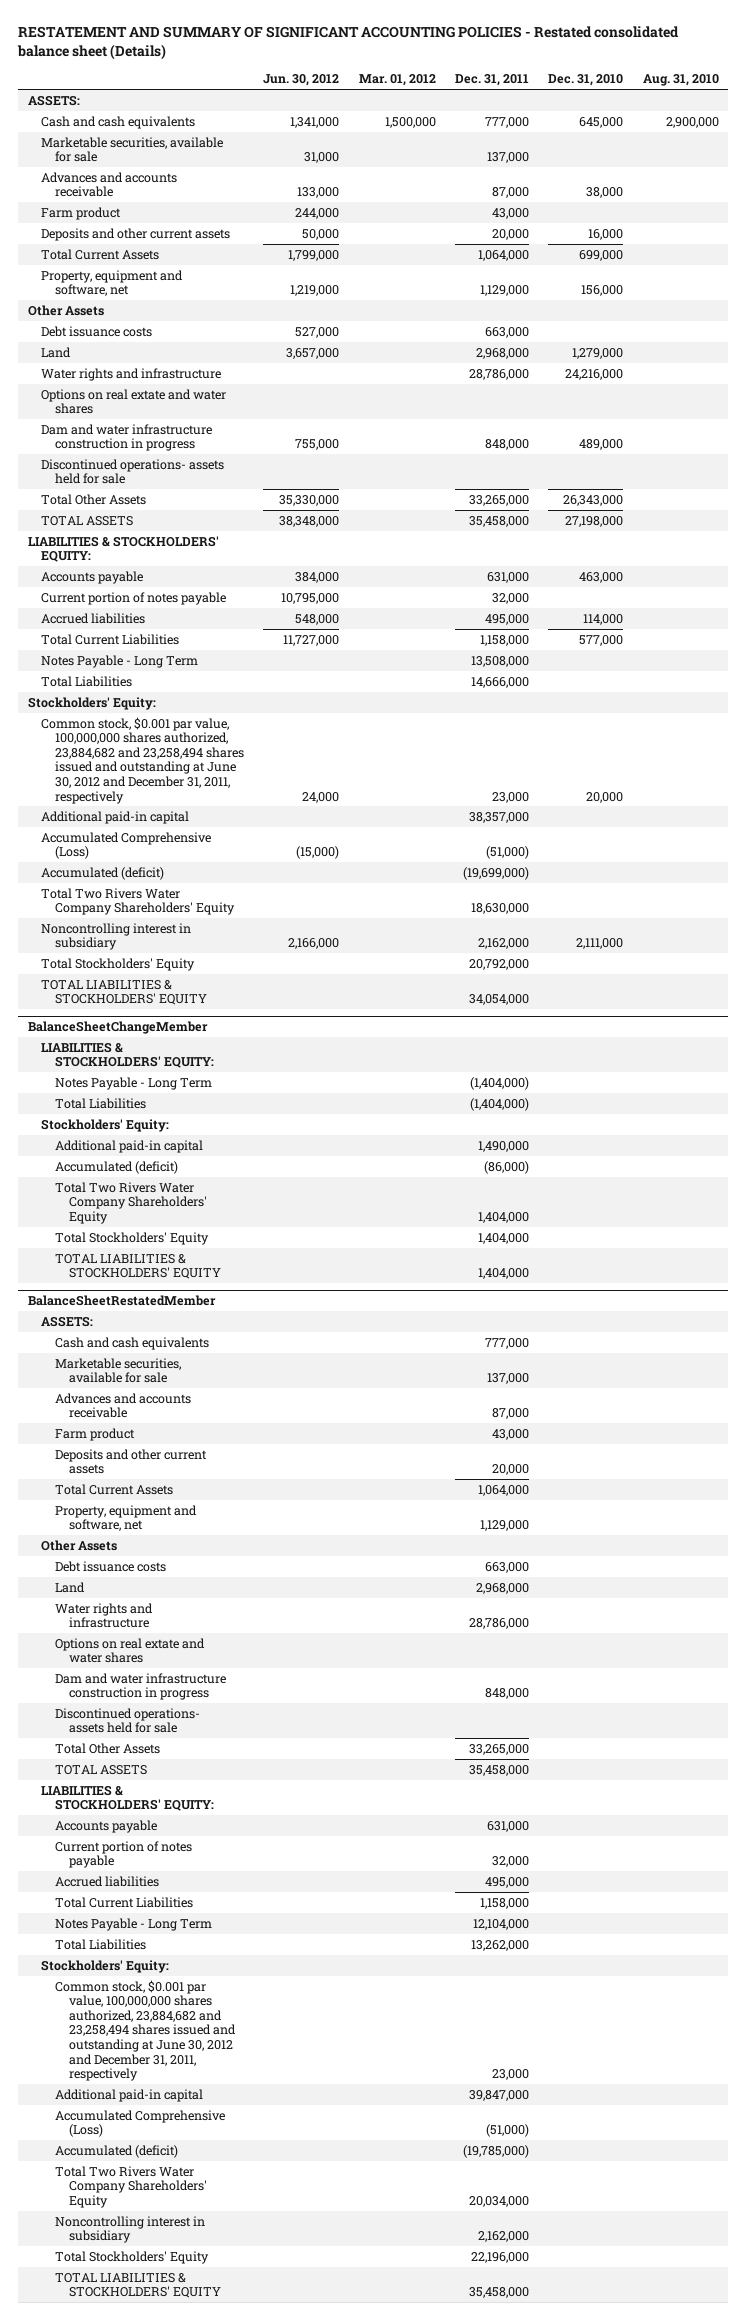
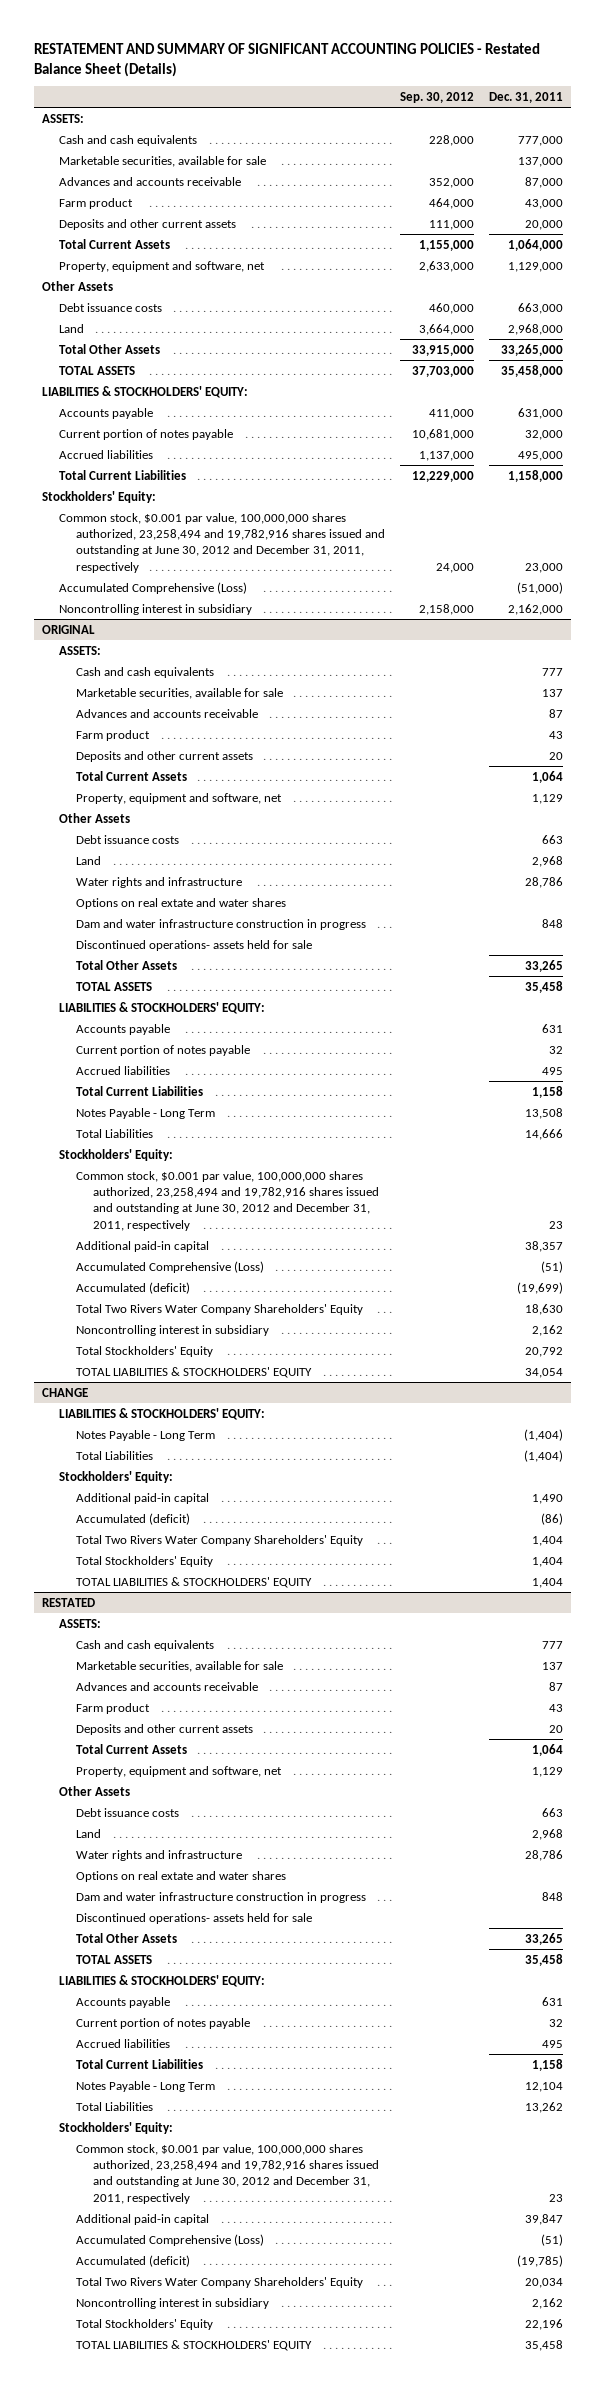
- RESTATEMENT AND SUMMARY OF SIGNIFICANT ACCOUNTING POLICIES - Restated consolidated balance sheet (Details)
+ RESTATEMENT AND SUMMARY OF SIGNIFICANT ACCOUNTING POLICIES - Restated Balance Sheet (Details)
- | Jun. 30, 2012 | Mar. 01, 2012 | Dec. 31, 2011 | Dec. 31, 2010 | Aug. 31, 2010
+ | Sep. 30, 2012 | Dec. 31, 2011
- Water rights and infrastructure | | | 28,786,000 | 24,216,000 |
- Options on real extate and water shares
- Dam and water infrastructure construction in progress | 755,000 | | 848,000 | 489,000 |
- Discontinued operations- assets held for sale
- Notes Payable - Long Term | | | 13,508,000 | |
- Total Liabilities | | | 14,666,000 | |
- Common stock, $0.001 par value, 100,000,000 shares authorized, 23,884,682 and 23,258,494 shares issued and outstanding at June 30, 2012 and December 31, 2011, respectively | 24,000 | | 23,000 | 20,000 |
- Additional paid-in capital | | | 38,357,000 | |
+ Common stock, $0.001 par value, 100,000,000 shares authorized, 23,258,494 and 19,782,916 shares issued and outstanding at June 30, 2012 and December 31, 2011, respectively | 24,000 | 23,000
- Accumulated (deficit) | | | (19,699,000) | |
- Total Two Rivers Water Company Shareholders' Equity | | | 18,630,000 | |
- Total Stockholders' Equity | | | 20,792,000 | |
- TOTAL LIABILITIES & STOCKHOLDERS' EQUITY | | | 34,054,000 | |
- BalanceSheetChangeMember
+ ORIGINAL
+ ASSETS:
+ Cash and cash equivalents | | 777
+ Marketable securities, available for sale | | 137
+ Advances and accounts receivable | | 87
+ Farm product | | 43
+ Deposits and other current assets | | 20
+ Total Current Assets | | 1,064
+ Property, equipment and software, net | | 1,129
+ Other Assets
+ Debt issuance costs | | 663
+ Land | | 2,968
+ Water rights and infrastructure | | 28,786
+ Options on real extate and water shares
+ Dam and water infrastructure construction in progress | | 848
+ Discontinued operations- assets held for sale
+ Total Other Assets | | 33,265
+ TOTAL ASSETS | | 35,458
- Notes Payable - Long Term | | | (1,404,000) | |
- Total Liabilities | | | (1,404,000) | |
+ Accounts payable | | 631
+ Current portion of notes payable | | 32
+ Accrued liabilities | | 495
+ Total Current Liabilities | | 1,158
+ Notes Payable - Long Term | | 13,508
+ Total Liabilities | | 14,666
- Additional paid-in capital | | | 1,490,000 | |
- Accumulated (deficit) | | | (86,000) | |
- Total Two Rivers Water Company Shareholders' Equity | | | 1,404,000 | |
- Total Stockholders' Equity | | | 1,404,000 | |
- TOTAL LIABILITIES & STOCKHOLDERS' EQUITY | | | 1,404,000 | |
- BalanceSheetRestatedMember
+ Common stock, $0.001 par value, 100,000,000 shares authorized, 23,258,494 and 19,782,916 shares issued and outstanding at June 30, 2012 and December 31, 2011, respectively | | 23
+ Additional paid-in capital | | 38,357
+ Accumulated Comprehensive (Loss) | | (51)
+ Accumulated (deficit) | | (19,699)
+ Total Two Rivers Water Company Shareholders' Equity | | 18,630
+ Noncontrolling interest in subsidiary | | 2,162
+ Total Stockholders' Equity | | 20,792
+ TOTAL LIABILITIES & STOCKHOLDERS' EQUITY | | 34,054
+ CHANGE
+ LIABILITIES & STOCKHOLDERS' EQUITY:
+ Notes Payable - Long Term | | (1,404)
+ Total Liabilities | | (1,404)
+ Stockholders' Equity:
+ Additional paid-in capital | | 1,490
+ Accumulated (deficit) | | (86)
+ Total Two Rivers Water Company Shareholders' Equity | | 1,404
+ Total Stockholders' Equity | | 1,404
+ TOTAL LIABILITIES & STOCKHOLDERS' EQUITY | | 1,404
+ RESTATED
- Cash and cash equivalents | | | 777,000 | |
- Marketable securities, available for sale | | | 137,000 | |
- Advances and accounts receivable | | | 87,000 | |
- Farm product | | | 43,000 | |
- Deposits and other current assets | | | 20,000 | |
- Total Current Assets | | | 1,064,000 | |
- Property, equipment and software, net | | | 1,129,000 | |
+ Cash and cash equivalents | | 777
+ Marketable securities, available for sale | | 137
+ Advances and accounts receivable | | 87
+ Farm product | | 43
+ Deposits and other current assets | | 20
+ Total Current Assets | | 1,064
+ Property, equipment and software, net | | 1,129
- Debt issuance costs | | | 663,000 | |
- Land | | | 2,968,000 | |
- Water rights and infrastructure | | | 28,786,000 | |
+ Debt issuance costs | | 663
+ Land | | 2,968
+ Water rights and infrastructure | | 28,786
- Dam and water infrastructure construction in progress | | | 848,000 | |
+ Dam and water infrastructure construction in progress | | 848
- Total Other Assets | | | 33,265,000 | |
- TOTAL ASSETS | | | 35,458,000 | |
+ Total Other Assets | | 33,265
+ TOTAL ASSETS | | 35,458
- Accounts payable | | | 631,000 | |
- Current portion of notes payable | | | 32,000 | |
- Accrued liabilities | | | 495,000 | |
- Total Current Liabilities | | | 1,158,000 | |
- Notes Payable - Long Term | | | 12,104,000 | |
- Total Liabilities | | | 13,262,000 | |
+ Accounts payable | | 631
+ Current portion of notes payable | | 32
+ Accrued liabilities | | 495
+ Total Current Liabilities | | 1,158
+ Notes Payable - Long Term | | 12,104
+ Total Liabilities | | 13,262
- Common stock, $0.001 par value, 100,000,000 shares authorized, 23,884,682 and 23,258,494 shares issued and outstanding at June 30, 2012 and December 31, 2011, respectively | | | 23,000 | |
- Additional paid-in capital | | | 39,847,000 | |
- Accumulated Comprehensive (Loss) | | | (51,000) | |
- Accumulated (deficit) | | | (19,785,000) | |
- Total Two Rivers Water Company Shareholders' Equity | | | 20,034,000 | |
- Noncontrolling interest in subsidiary | | | 2,162,000 | |
- Total Stockholders' Equity | | | 22,196,000 | |
- TOTAL LIABILITIES & STOCKHOLDERS' EQUITY | | | 35,458,000 | |
+ Common stock, $0.001 par value, 100,000,000 shares authorized, 23,258,494 and 19,782,916 shares issued and outstanding at June 30, 2012 and December 31, 2011, respectively | | 23
+ Additional paid-in capital | | 39,847
+ Accumulated Comprehensive (Loss) | | (51)
+ Accumulated (deficit) | | (19,785)
+ Total Two Rivers Water Company Shareholders' Equity | | 20,034
+ Noncontrolling interest in subsidiary | | 2,162
+ Total Stockholders' Equity | | 22,196
+ TOTAL LIABILITIES & STOCKHOLDERS' EQUITY | | 35,458

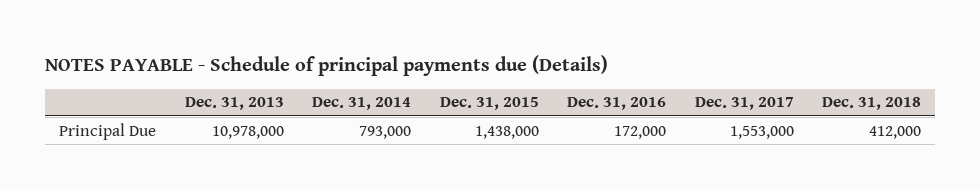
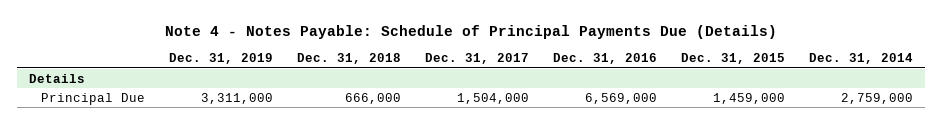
- NOTES PAYABLE - Schedule of principal payments due (Details)
+ Note 4 - Notes Payable: Schedule of Principal Payments Due (Details)
- | Dec. 31, 2013 | Dec. 31, 2014 | Dec. 31, 2015 | Dec. 31, 2016 | Dec. 31, 2017 | Dec. 31, 2018
+ | Dec. 31, 2019 | Dec. 31, 2018 | Dec. 31, 2017 | Dec. 31, 2016 | Dec. 31, 2015 | Dec. 31, 2014
- Principal Due | 10,978,000 | 793,000 | 1,438,000 | 172,000 | 1,553,000 | 412,000
+ Details
+ Principal Due | 3,311,000 | 666,000 | 1,504,000 | 6,569,000 | 1,459,000 | 2,759,000

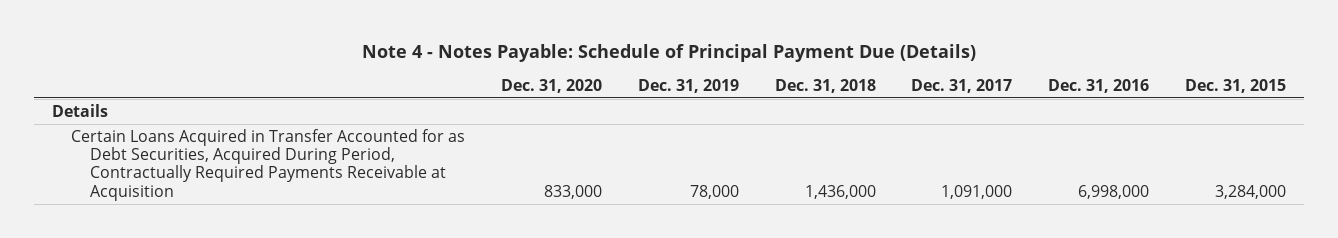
- Note 4 - Notes Payable: Schedule of Principal Payments Due (Details)
+ Note 4 - Notes Payable: Schedule of Principal Payment Due (Details)
- | Dec. 31, 2019 | Dec. 31, 2018 | Dec. 31, 2017 | Dec. 31, 2016 | Dec. 31, 2015 | Dec. 31, 2014
+ | Dec. 31, 2020 | Dec. 31, 2019 | Dec. 31, 2018 | Dec. 31, 2017 | Dec. 31, 2016 | Dec. 31, 2015
- Principal Due | 3,311,000 | 666,000 | 1,504,000 | 6,569,000 | 1,459,000 | 2,759,000
+ Certain Loans Acquired in Transfer Accounted for as Debt Securities, Acquired During Period, Contractually Required Payments Receivable at Acquisition | 833,000 | 78,000 | 1,436,000 | 1,091,000 | 6,998,000 | 3,284,000

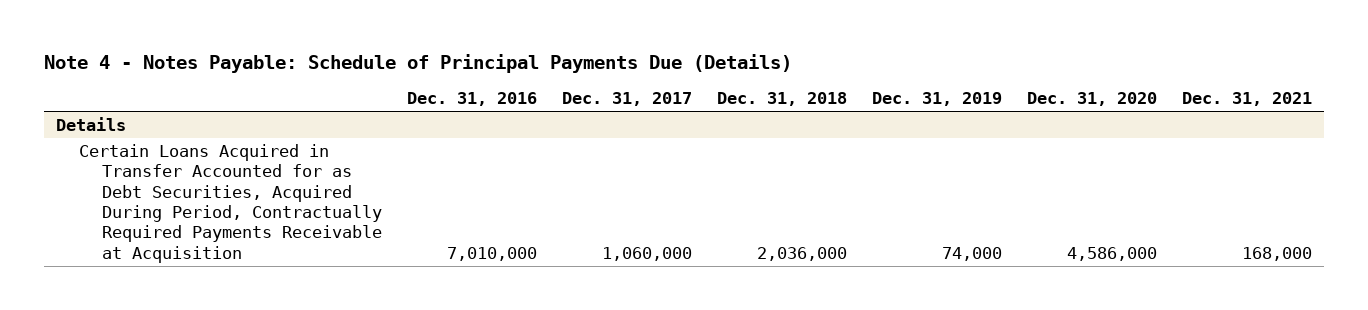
- Note 4 - Notes Payable: Schedule of Principal Payment Due (Details)
+ Note 4 - Notes Payable: Schedule of Principal Payments Due (Details)
- | Dec. 31, 2020 | Dec. 31, 2019 | Dec. 31, 2018 | Dec. 31, 2017 | Dec. 31, 2016 | Dec. 31, 2015
+ | Dec. 31, 2016 | Dec. 31, 2017 | Dec. 31, 2018 | Dec. 31, 2019 | Dec. 31, 2020 | Dec. 31, 2021
- Certain Loans Acquired in Transfer Accounted for as Debt Securities, Acquired During Period, Contractually Required Payments Receivable at Acquisition | 833,000 | 78,000 | 1,436,000 | 1,091,000 | 6,998,000 | 3,284,000
+ Certain Loans Acquired in Transfer Accounted for as Debt Securities, Acquired During Period, Contractually Required Payments Receivable at Acquisition | 7,010,000 | 1,060,000 | 2,036,000 | 74,000 | 4,586,000 | 168,000

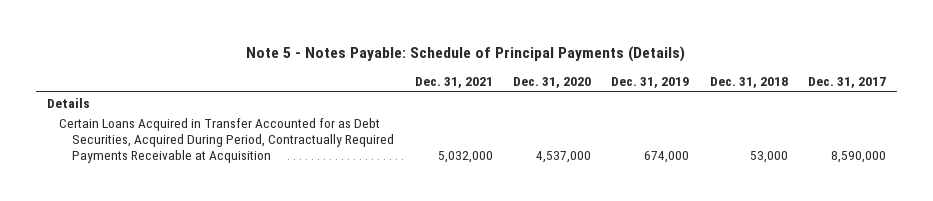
- Note 4 - Notes Payable: Schedule of Principal Payments Due (Details)
+ Note 5 - Notes Payable: Schedule of Principal Payments (Details)
- | Dec. 31, 2016 | Dec. 31, 2017 | Dec. 31, 2018 | Dec. 31, 2019 | Dec. 31, 2020 | Dec. 31, 2021
+ | Dec. 31, 2021 | Dec. 31, 2020 | Dec. 31, 2019 | Dec. 31, 2018 | Dec. 31, 2017
- Certain Loans Acquired in Transfer Accounted for as Debt Securities, Acquired During Period, Contractually Required Payments Receivable at Acquisition | 7,010,000 | 1,060,000 | 2,036,000 | 74,000 | 4,586,000 | 168,000
+ Certain Loans Acquired in Transfer Accounted for as Debt Securities, Acquired During Period, Contractually Required Payments Receivable at Acquisition | 5,032,000 | 4,537,000 | 674,000 | 53,000 | 8,590,000

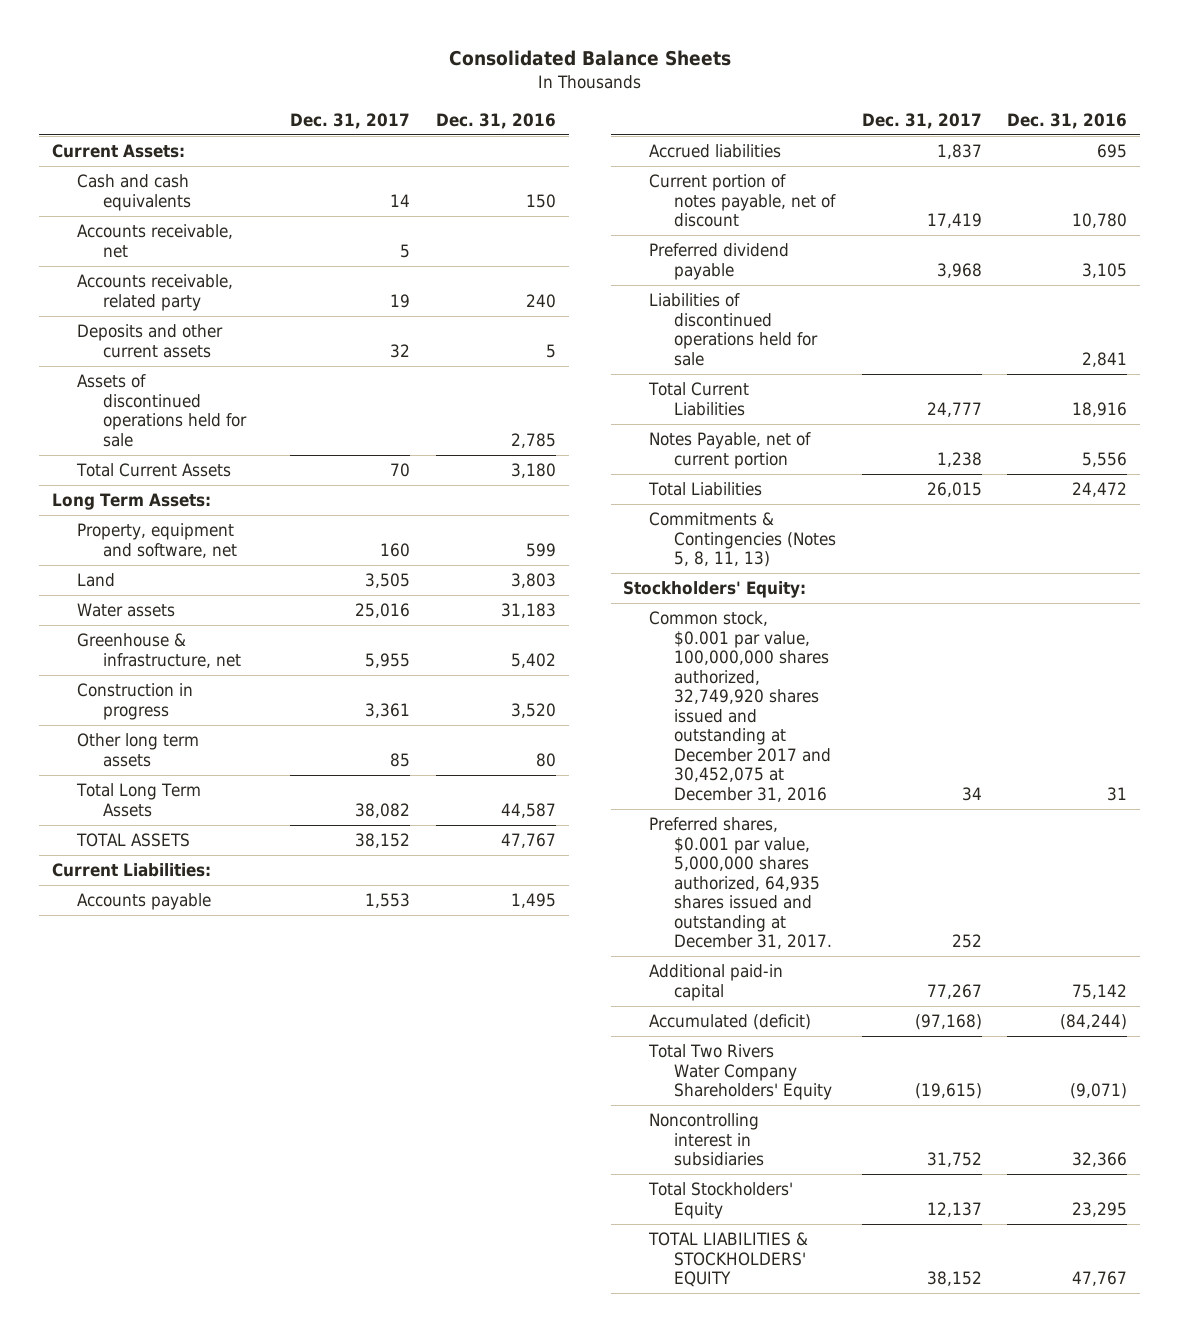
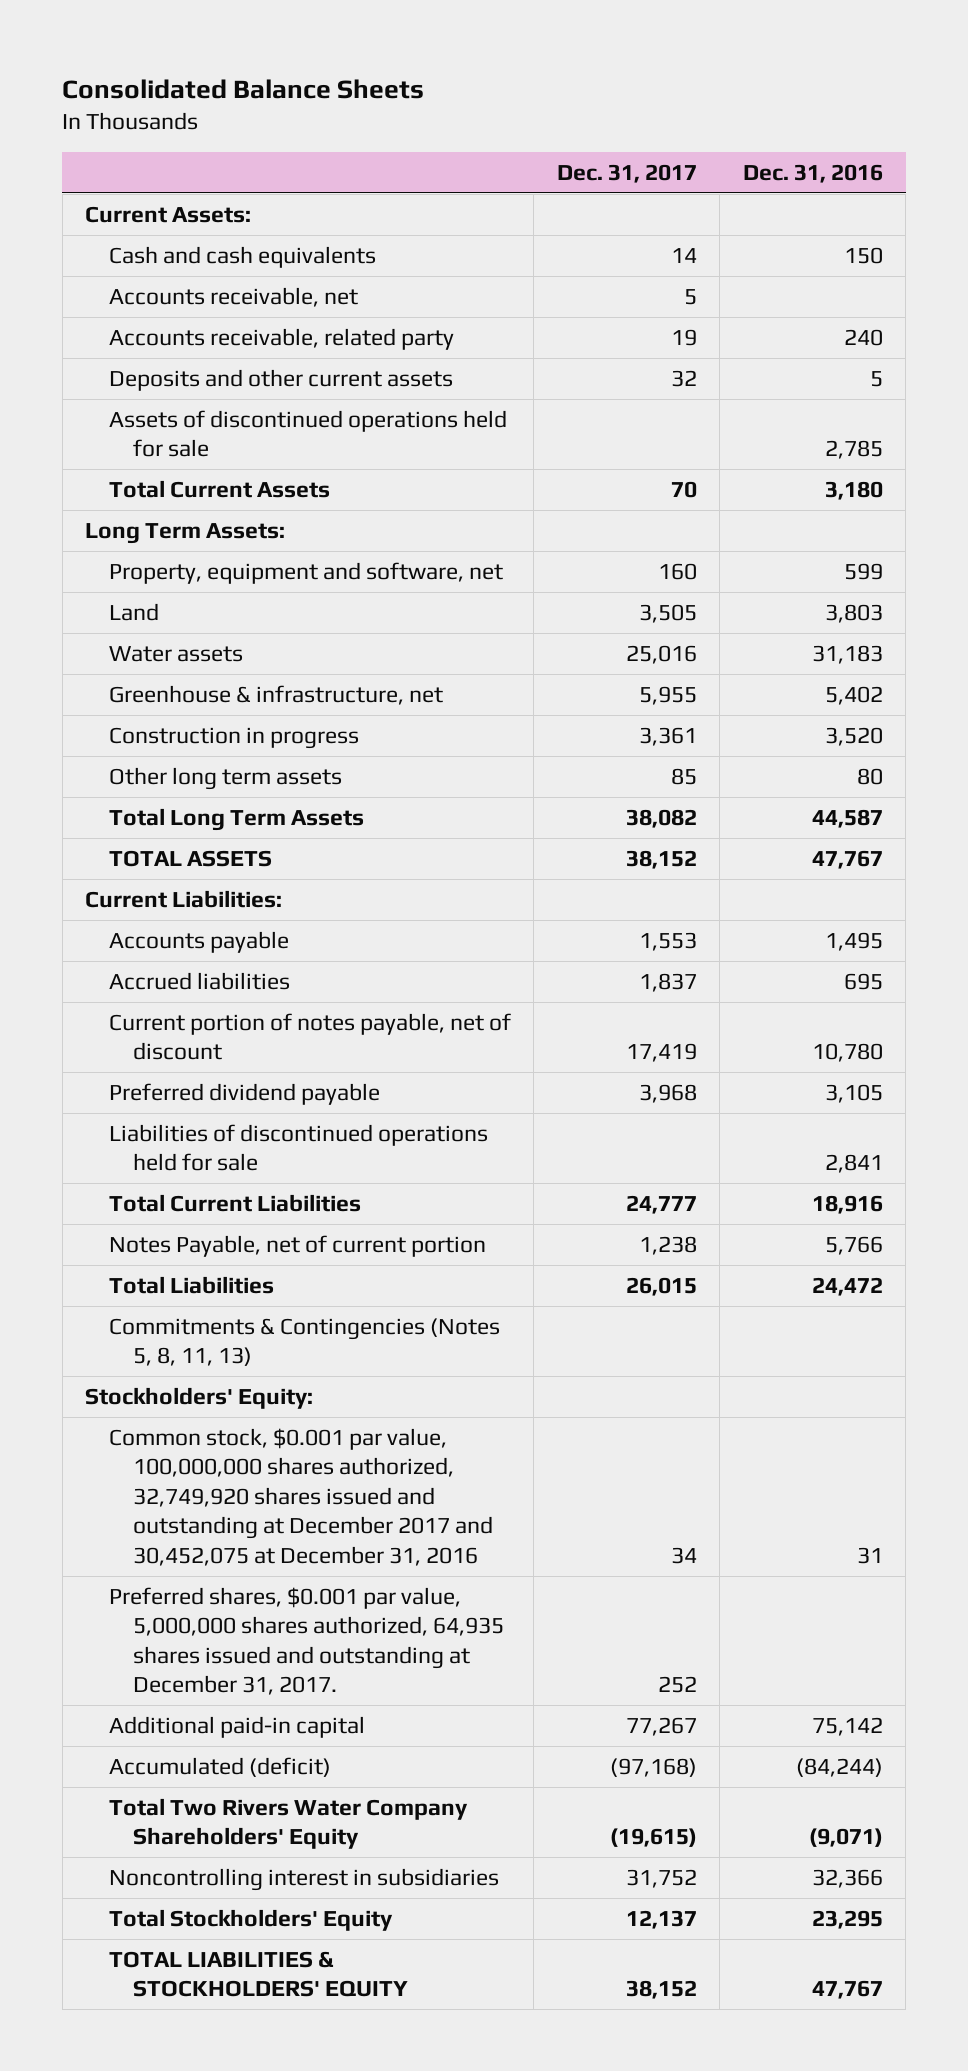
- Notes Payable, net of current portion | 1,238 | 5,556
+ Notes Payable, net of current portion | 1,238 | 5,766

